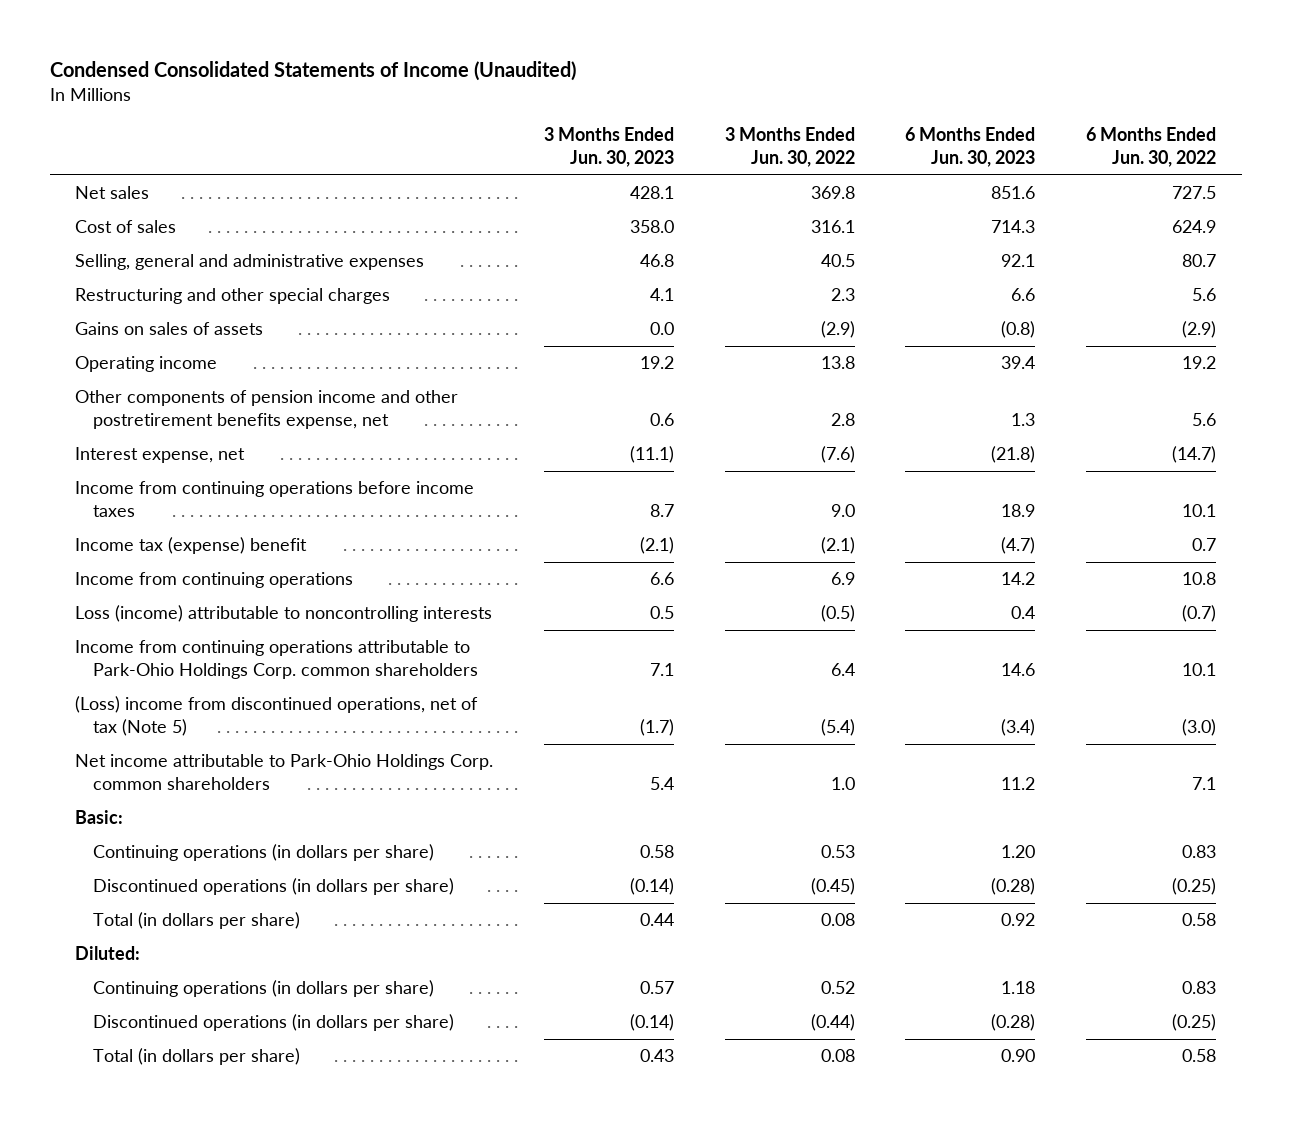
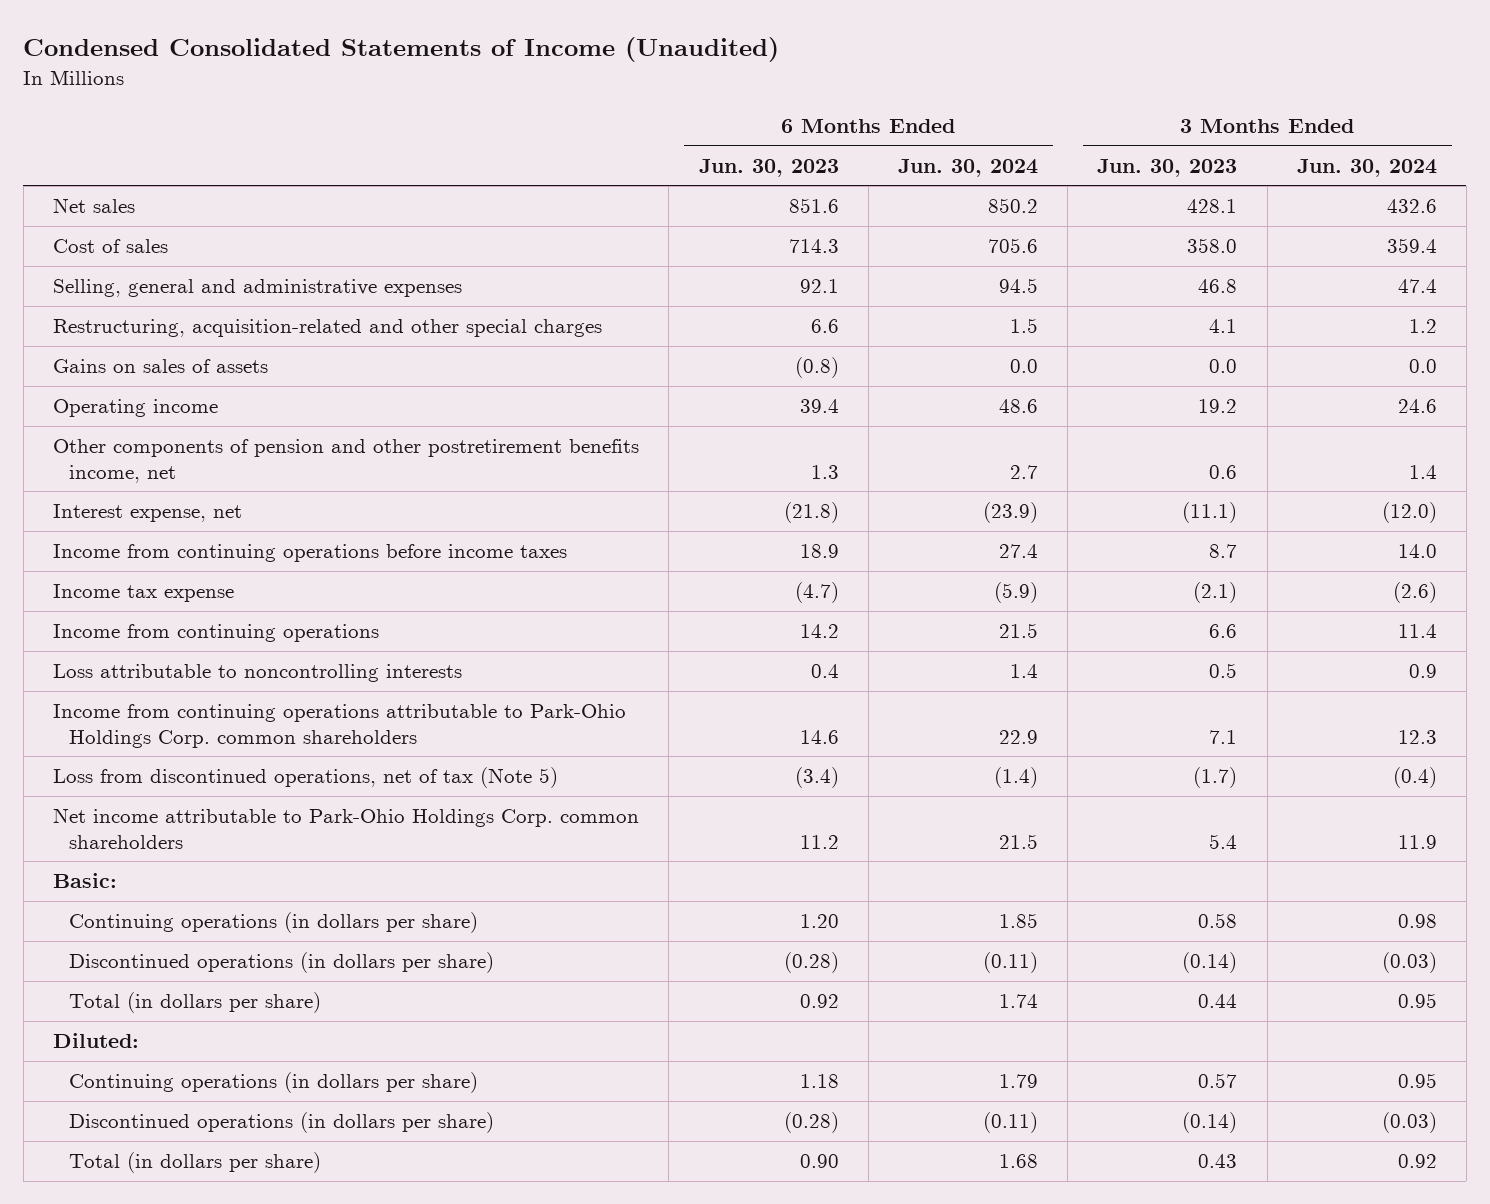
- | 3 Months Ended Jun. 30, 2023 | 3 Months Ended Jun. 30, 2022 | 6 Months Ended Jun. 30, 2023 | 6 Months Ended Jun. 30, 2022
+ | 6 Months Ended Jun. 30, 2023 | 6 Months Ended Jun. 30, 2024 | 3 Months Ended Jun. 30, 2023 | 3 Months Ended Jun. 30, 2024
- Restructuring and other special charges | 4.1 | 2.3 | 6.6 | 5.6
+ Restructuring, acquisition-related and other special charges | 6.6 | 1.5 | 4.1 | 1.2
- Other components of pension income and other postretirement benefits expense, net | 0.6 | 2.8 | 1.3 | 5.6
+ Other components of pension and other postretirement benefits income, net | 1.3 | 2.7 | 0.6 | 1.4
- Income tax (expense) benefit | (2.1) | (2.1) | (4.7) | 0.7
+ Income tax expense | (4.7) | (5.9) | (2.1) | (2.6)
- Loss (income) attributable to noncontrolling interests | 0.5 | (0.5) | 0.4 | (0.7)
+ Loss attributable to noncontrolling interests | 0.4 | 1.4 | 0.5 | 0.9
- (Loss) income from discontinued operations, net of tax (Note 5) | (1.7) | (5.4) | (3.4) | (3.0)
+ Loss from discontinued operations, net of tax (Note 5) | (3.4) | (1.4) | (1.7) | (0.4)

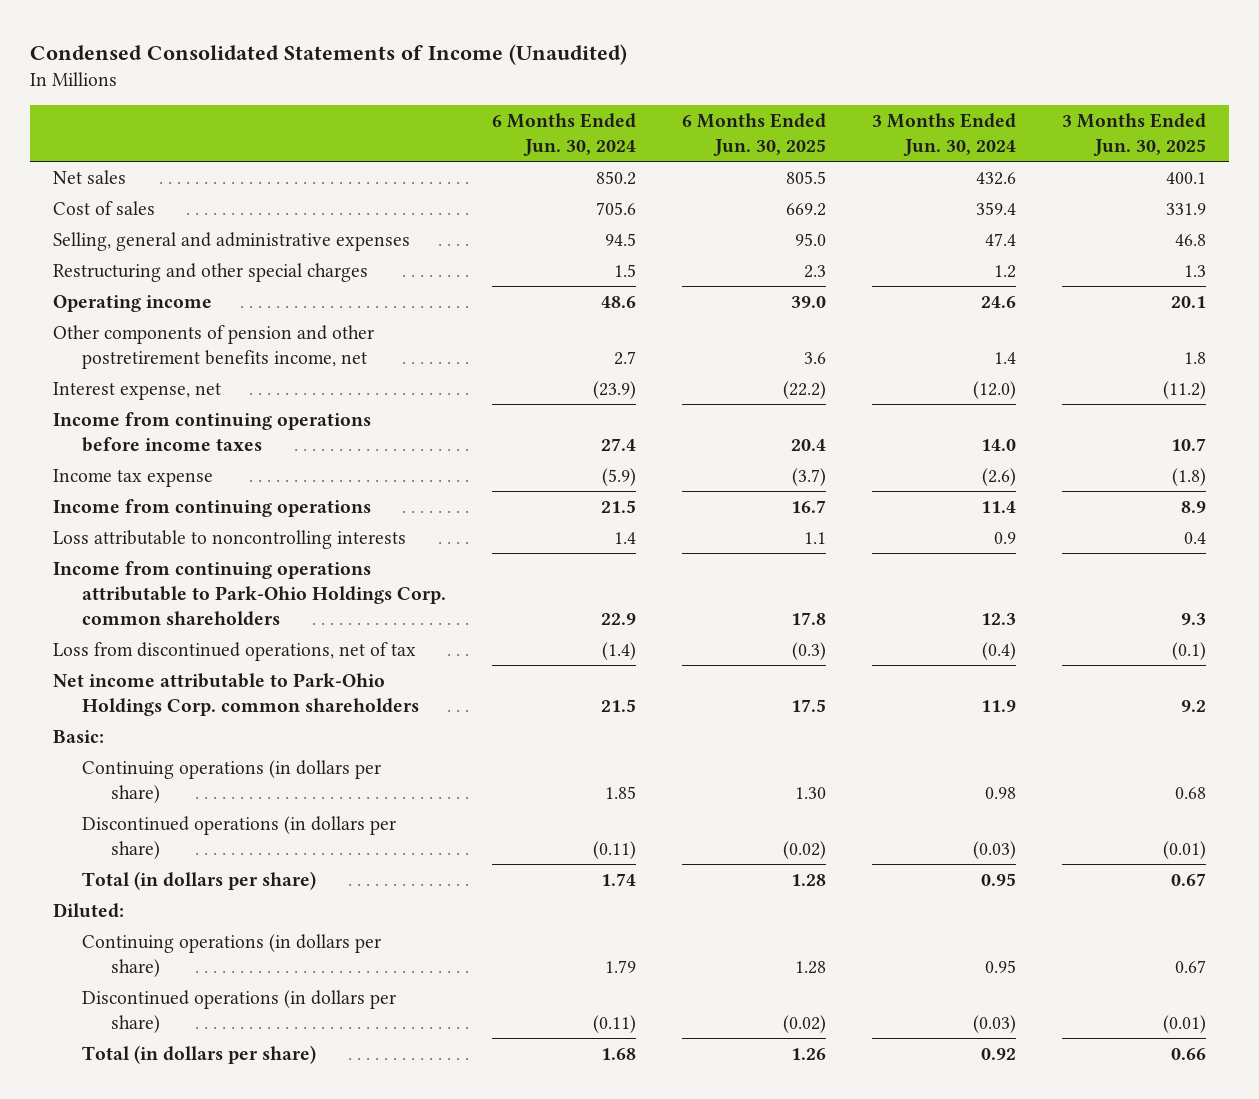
- | 6 Months Ended Jun. 30, 2023 | 6 Months Ended Jun. 30, 2024 | 3 Months Ended Jun. 30, 2023 | 3 Months Ended Jun. 30, 2024
+ | 6 Months Ended Jun. 30, 2024 | 6 Months Ended Jun. 30, 2025 | 3 Months Ended Jun. 30, 2024 | 3 Months Ended Jun. 30, 2025
- Restructuring, acquisition-related and other special charges | 6.6 | 1.5 | 4.1 | 1.2
- Gains on sales of assets | (0.8) | 0.0 | 0.0 | 0.0
+ Restructuring and other special charges | 1.5 | 2.3 | 1.2 | 1.3
- Loss from discontinued operations, net of tax (Note 5) | (3.4) | (1.4) | (1.7) | (0.4)
+ Loss from discontinued operations, net of tax | (1.4) | (0.3) | (0.4) | (0.1)

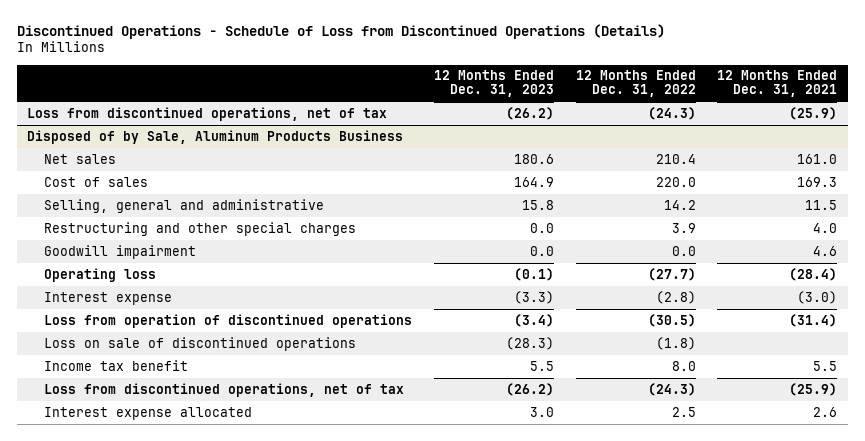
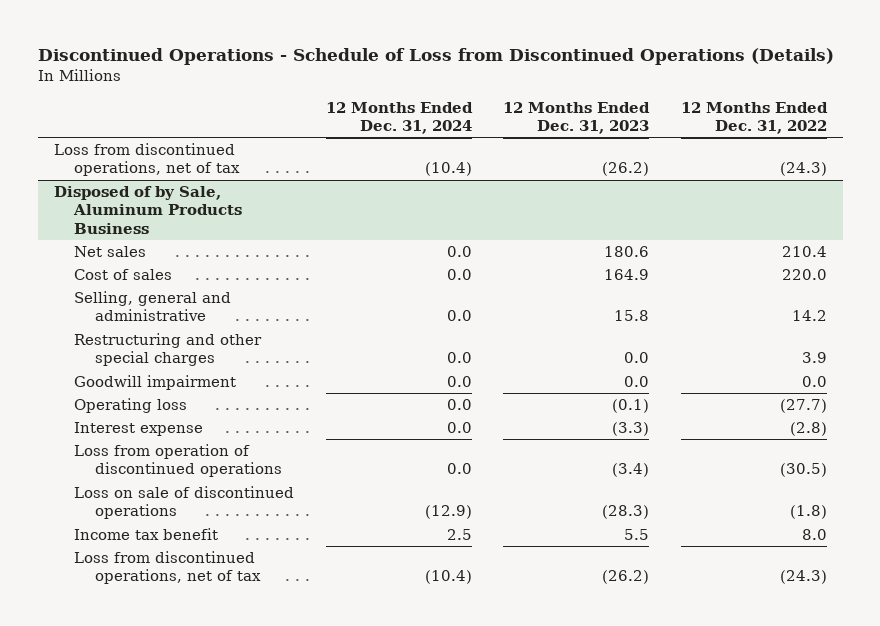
- | 12 Months Ended Dec. 31, 2023 | 12 Months Ended Dec. 31, 2022 | 12 Months Ended Dec. 31, 2021
+ | 12 Months Ended Dec. 31, 2024 | 12 Months Ended Dec. 31, 2023 | 12 Months Ended Dec. 31, 2022
@ Disposed of by Sale, Aluminum Products Business
- Interest expense allocated | 3.0 | 2.5 | 2.6

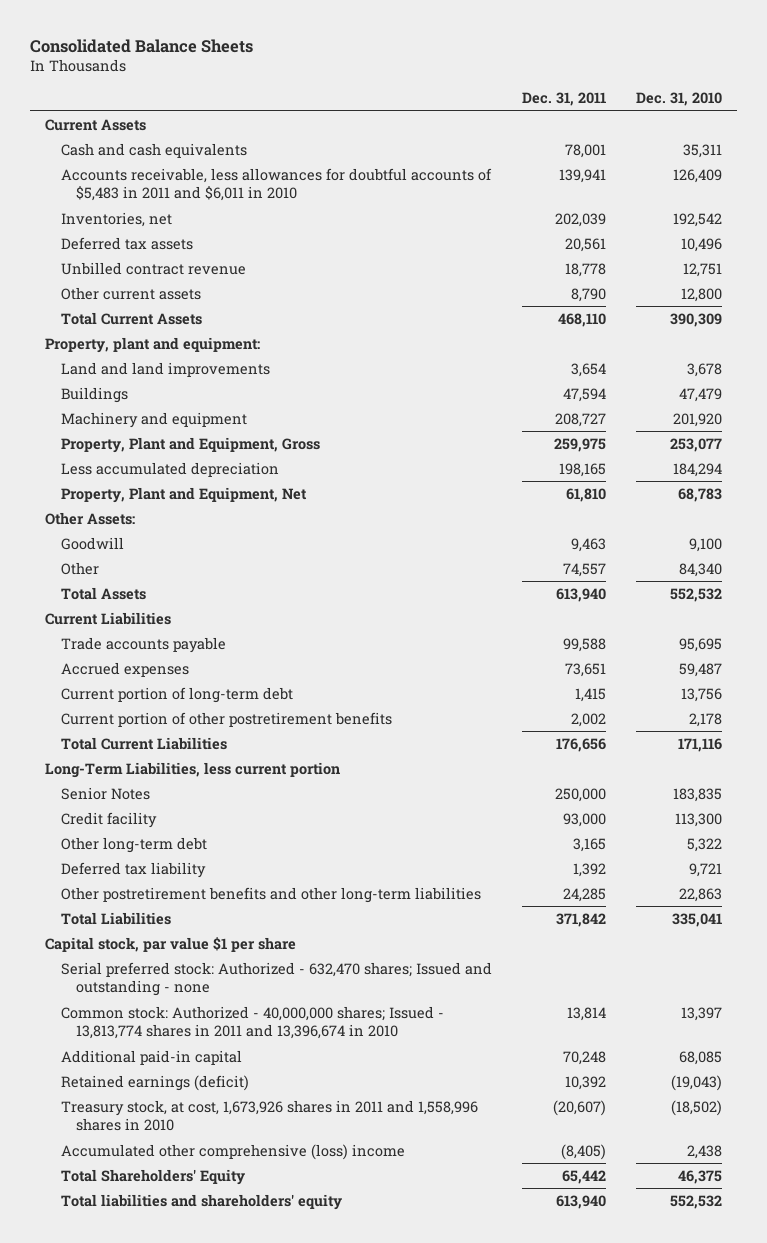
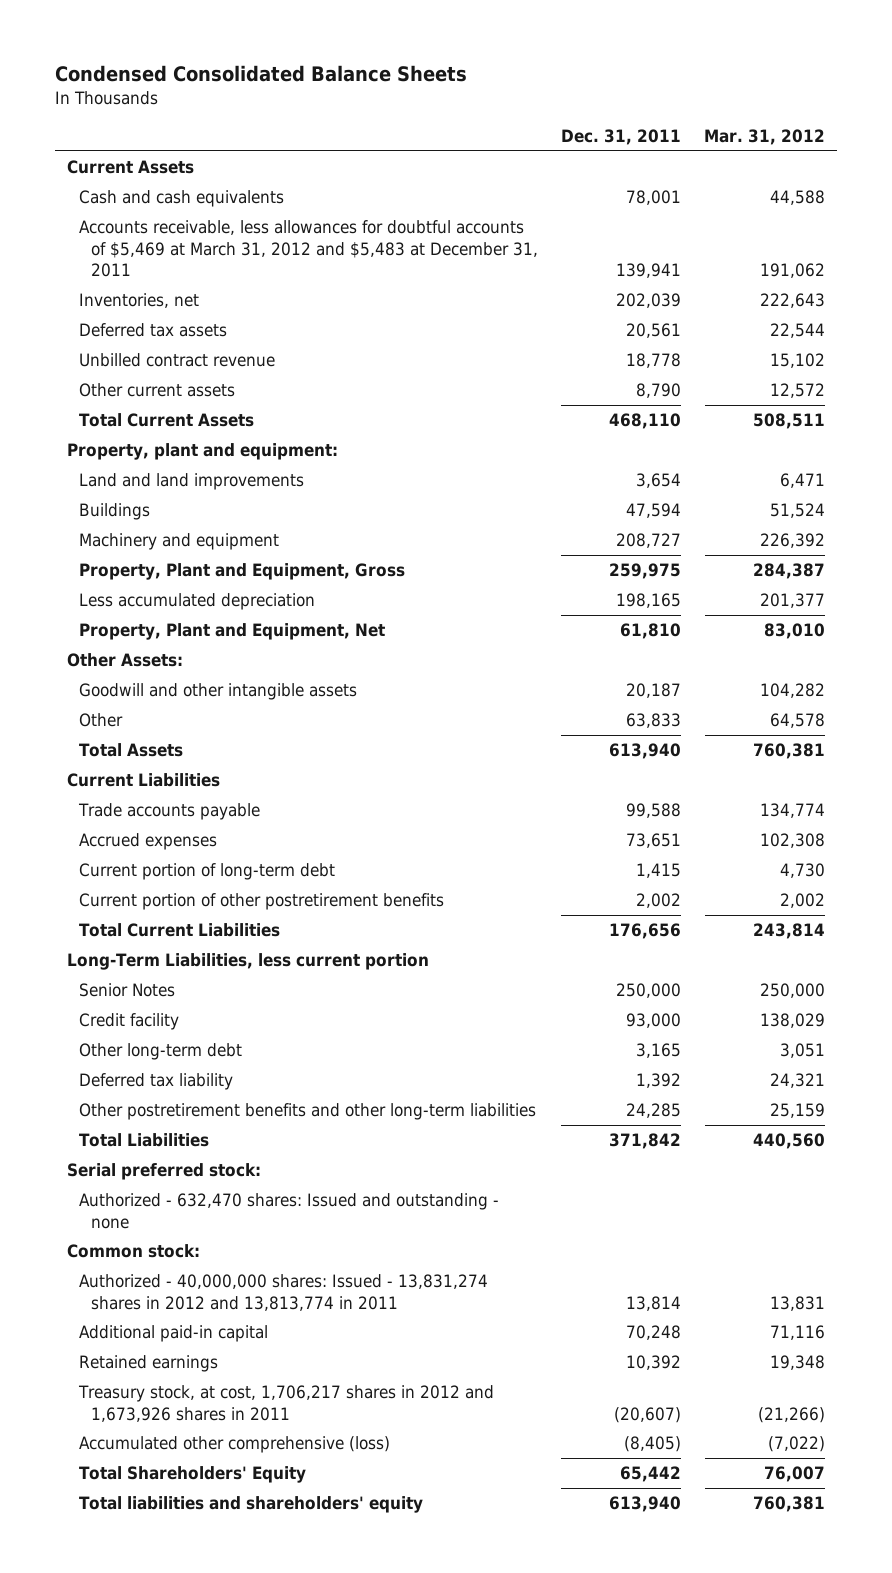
- Consolidated Balance Sheets
+ Condensed Consolidated Balance Sheets
- | Dec. 31, 2011 | Dec. 31, 2010
+ | Dec. 31, 2011 | Mar. 31, 2012
- Accounts receivable, less allowances for doubtful accounts of $5,483 in 2011 and $6,011 in 2010 | 139,941 | 126,409
+ Accounts receivable, less allowances for doubtful accounts of $5,469 at March 31, 2012 and $5,483 at December 31, 2011 | 139,941 | 191,062
- Goodwill | 9,463 | 9,100
- Other | 74,557 | 84,340
+ Goodwill and other intangible assets | 20,187 | 104,282
+ Other | 63,833 | 64,578
- Capital stock, par value $1 per share
- Serial preferred stock: Authorized - 632,470 shares; Issued and outstanding - none
- Common stock: Authorized - 40,000,000 shares; Issued - 13,813,774 shares in 2011 and 13,396,674 in 2010 | 13,814 | 13,397
+ Serial preferred stock:
+ Authorized - 632,470 shares: Issued and outstanding - none
+ Common stock:
+ Authorized - 40,000,000 shares: Issued - 13,831,274 shares in 2012 and 13,813,774 in 2011 | 13,814 | 13,831
- Retained earnings (deficit) | 10,392 | (19,043)
- Treasury stock, at cost, 1,673,926 shares in 2011 and 1,558,996 shares in 2010 | (20,607) | (18,502)
- Accumulated other comprehensive (loss) income | (8,405) | 2,438
+ Retained earnings | 10,392 | 19,348
+ Treasury stock, at cost, 1,706,217 shares in 2012 and 1,673,926 shares in 2011 | (20,607) | (21,266)
+ Accumulated other comprehensive (loss) | (8,405) | (7,022)

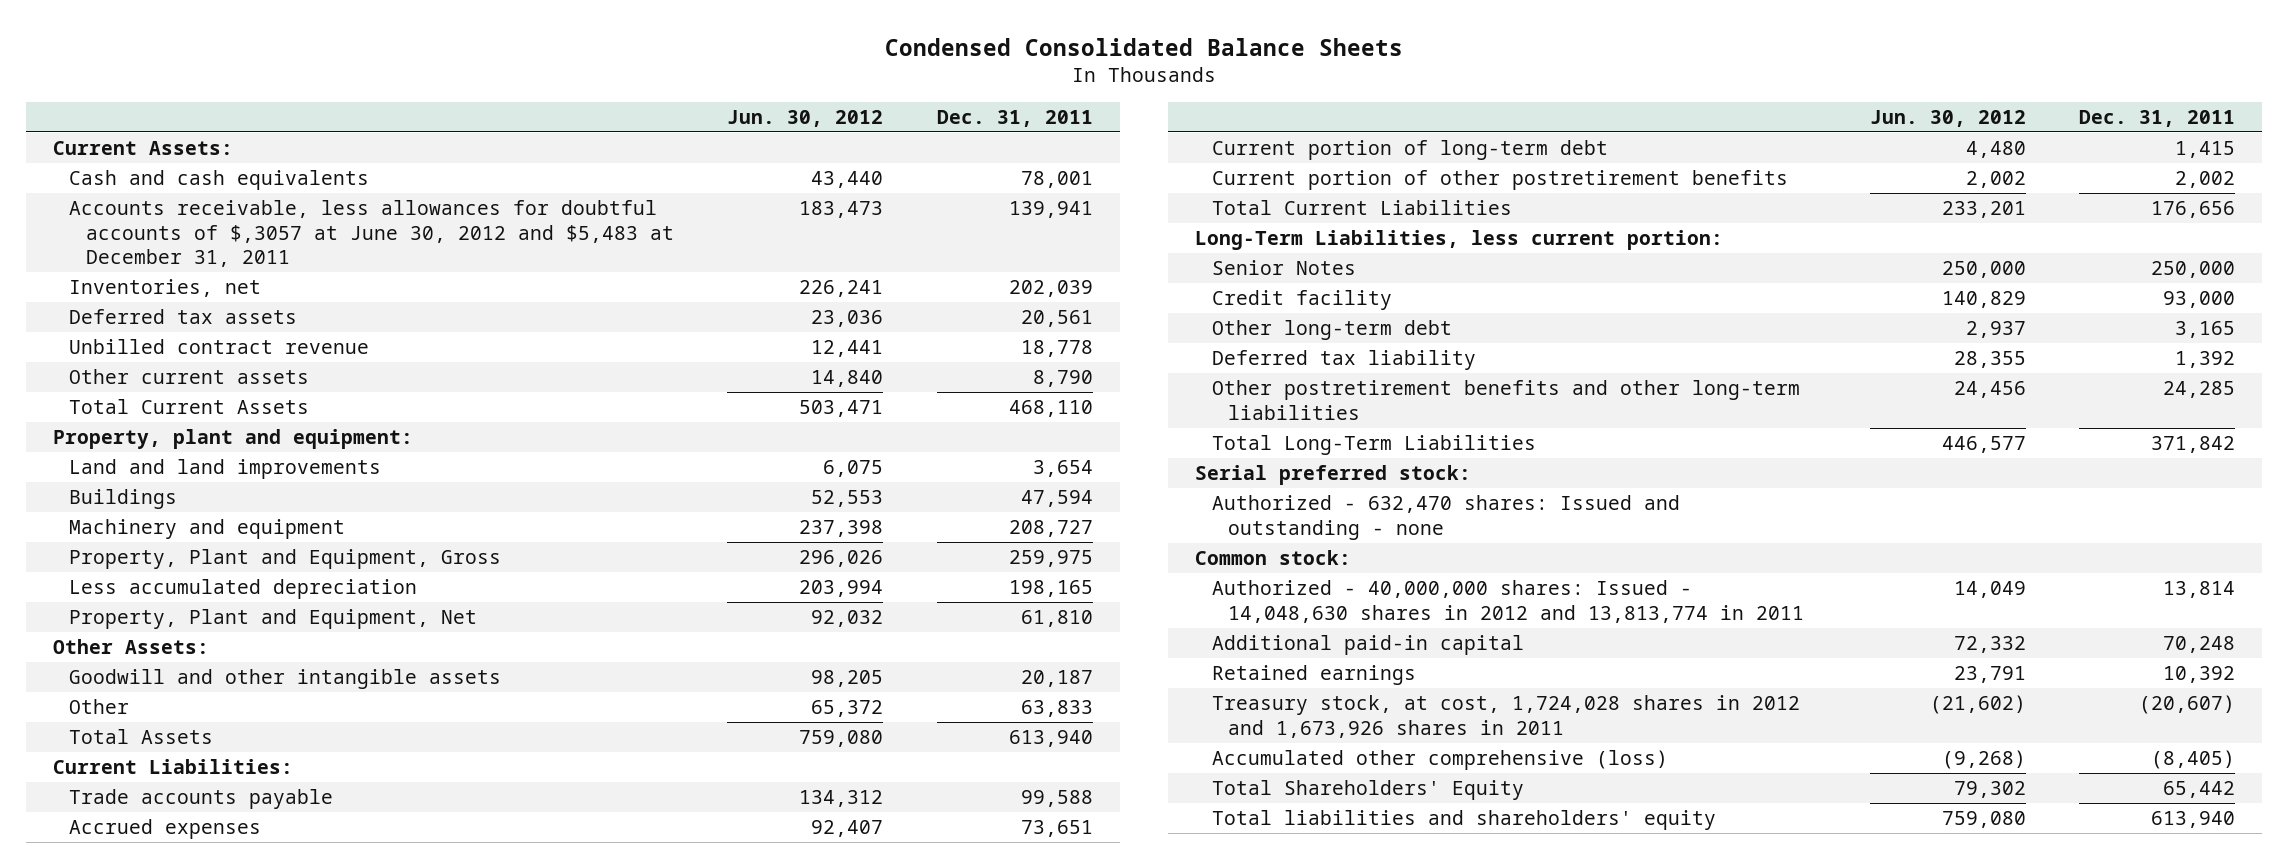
- | Dec. 31, 2011 | Mar. 31, 2012
+ | Jun. 30, 2012 | Dec. 31, 2011
- Current Assets
+ Current Assets:
- Accounts receivable, less allowances for doubtful accounts of $5,469 at March 31, 2012 and $5,483 at December 31, 2011 | 139,941 | 191,062
+ Accounts receivable, less allowances for doubtful accounts of $,3057 at June 30, 2012 and $5,483 at December 31, 2011 | 183,473 | 139,941
- Current Liabilities
+ Current Liabilities:
- Long-Term Liabilities, less current portion
+ Long-Term Liabilities, less current portion:
- Total Liabilities | 371,842 | 440,560
+ Total Long-Term Liabilities | 446,577 | 371,842
- Authorized - 40,000,000 shares: Issued - 13,831,274 shares in 2012 and 13,813,774 in 2011 | 13,814 | 13,831
+ Authorized - 40,000,000 shares: Issued - 14,048,630 shares in 2012 and 13,813,774 in 2011 | 14,049 | 13,814
- Treasury stock, at cost, 1,706,217 shares in 2012 and 1,673,926 shares in 2011 | (20,607) | (21,266)
+ Treasury stock, at cost, 1,724,028 shares in 2012 and 1,673,926 shares in 2011 | (21,602) | (20,607)

